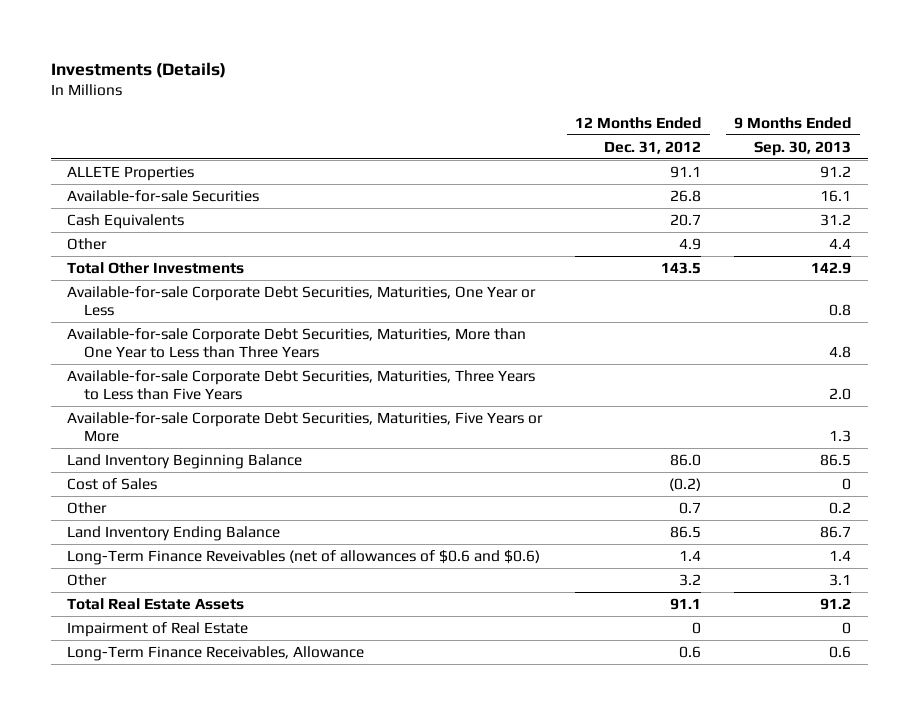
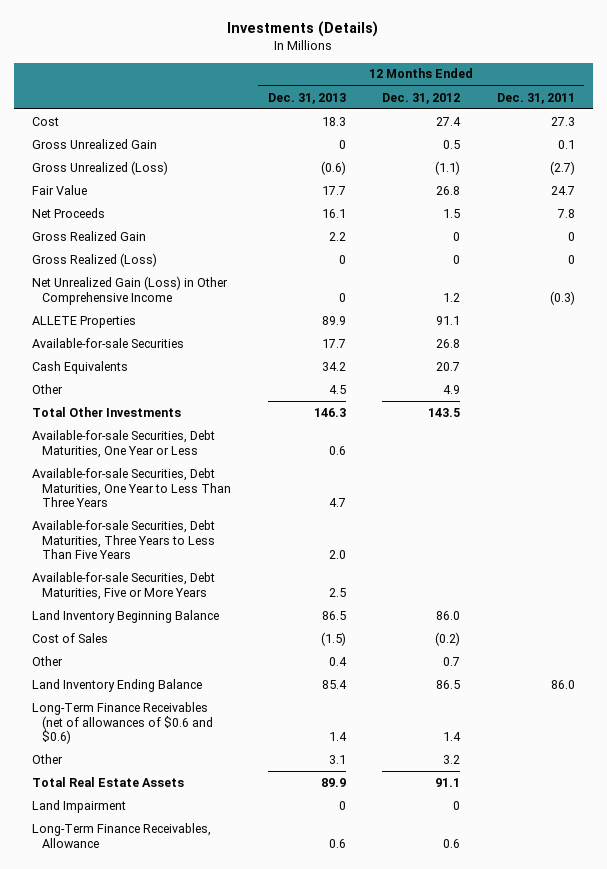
- | 12 Months Ended Dec. 31, 2012 | 9 Months Ended Sep. 30, 2013
+ | 12 Months Ended Dec. 31, 2013 | 12 Months Ended Dec. 31, 2012 | 12 Months Ended Dec. 31, 2011
+ Cost | 18.3 | 27.4 | 27.3
+ Gross Unrealized Gain | 0 | 0.5 | 0.1
+ Gross Unrealized (Loss) | (0.6) | (1.1) | (2.7)
+ Fair Value | 17.7 | 26.8 | 24.7
+ Net Proceeds | 16.1 | 1.5 | 7.8
+ Gross Realized Gain | 2.2 | 0 | 0
+ Gross Realized (Loss) | 0 | 0 | 0
+ Net Unrealized Gain (Loss) in Other Comprehensive Income | 0 | 1.2 | (0.3)
- Available-for-sale Corporate Debt Securities, Maturities, One Year or Less | | 0.8
- Available-for-sale Corporate Debt Securities, Maturities, More than One Year to Less than Three Years | | 4.8
- Available-for-sale Corporate Debt Securities, Maturities, Three Years to Less than Five Years | | 2.0
- Available-for-sale Corporate Debt Securities, Maturities, Five Years or More | | 1.3
+ Available-for-sale Securities, Debt Maturities, One Year or Less | 0.6 | |
+ Available-for-sale Securities, Debt Maturities, One Year to Less Than Three Years | 4.7 | |
+ Available-for-sale Securities, Debt Maturities, Three Years to Less Than Five Years | 2.0 | |
+ Available-for-sale Securities, Debt Maturities, Five or More Years | 2.5 | |
- Long-Term Finance Reveivables (net of allowances of $0.6 and $0.6) | 1.4 | 1.4
+ Long-Term Finance Receivables (net of allowances of $0.6 and $0.6) | 1.4 | 1.4 |
- Impairment of Real Estate | 0 | 0
+ Land Impairment | 0 | 0 |

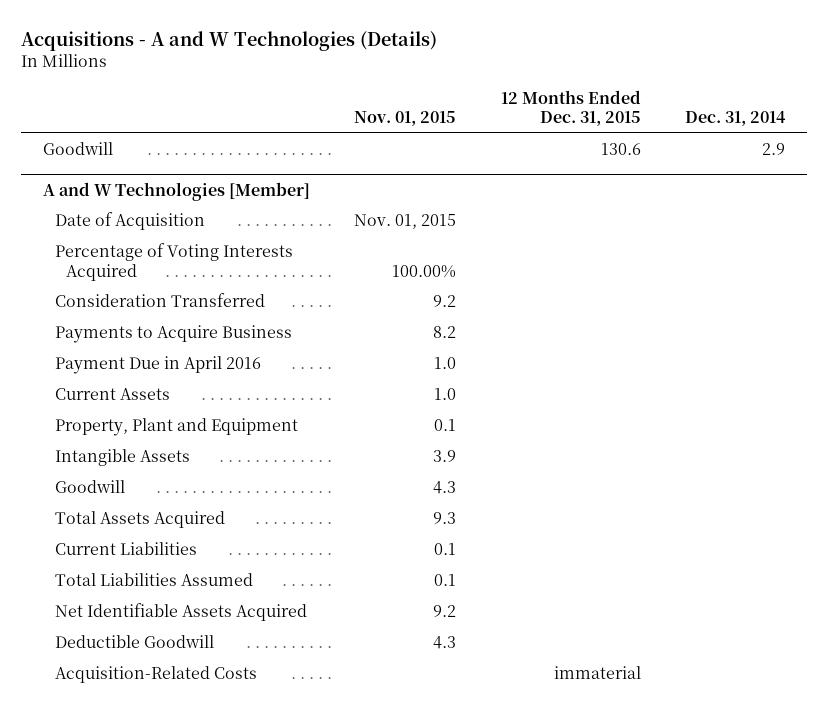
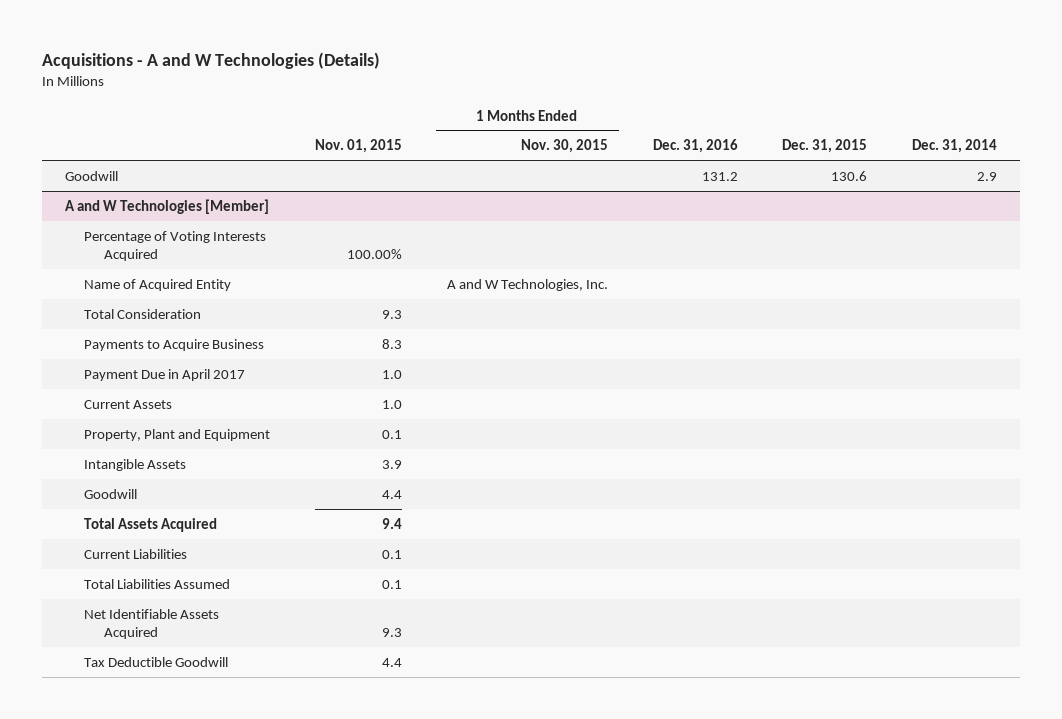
- | Nov. 01, 2015 | 12 Months Ended Dec. 31, 2015 | Dec. 31, 2014
+ | Nov. 01, 2015 | 1 Months Ended Nov. 30, 2015 | Dec. 31, 2016 | Dec. 31, 2015 | Dec. 31, 2014
@ A and W Technologies [Member]
- Date of Acquisition | Nov. 01, 2015 | |
- Consideration Transferred | 9.2 | |
- Payments to Acquire Business | 8.2 | |
- Payment Due in April 2016 | 1.0 | |
+ Name of Acquired Entity | | A and W Technologies, Inc. | | |
+ Total Consideration | 9.3 | | | |
+ Payments to Acquire Business | 8.3 | | | |
+ Payment Due in April 2017 | 1.0 | | | |
- Goodwill | 4.3 | |
- Total Assets Acquired | 9.3 | |
+ Goodwill | 4.4 | | | |
+ Total Assets Acquired | 9.4 | | | |
- Net Identifiable Assets Acquired | 9.2 | |
- Deductible Goodwill | 4.3 | |
- Acquisition-Related Costs | | immaterial |
+ Net Identifiable Assets Acquired | 9.3 | | | |
+ Tax Deductible Goodwill | 4.4 | | | |

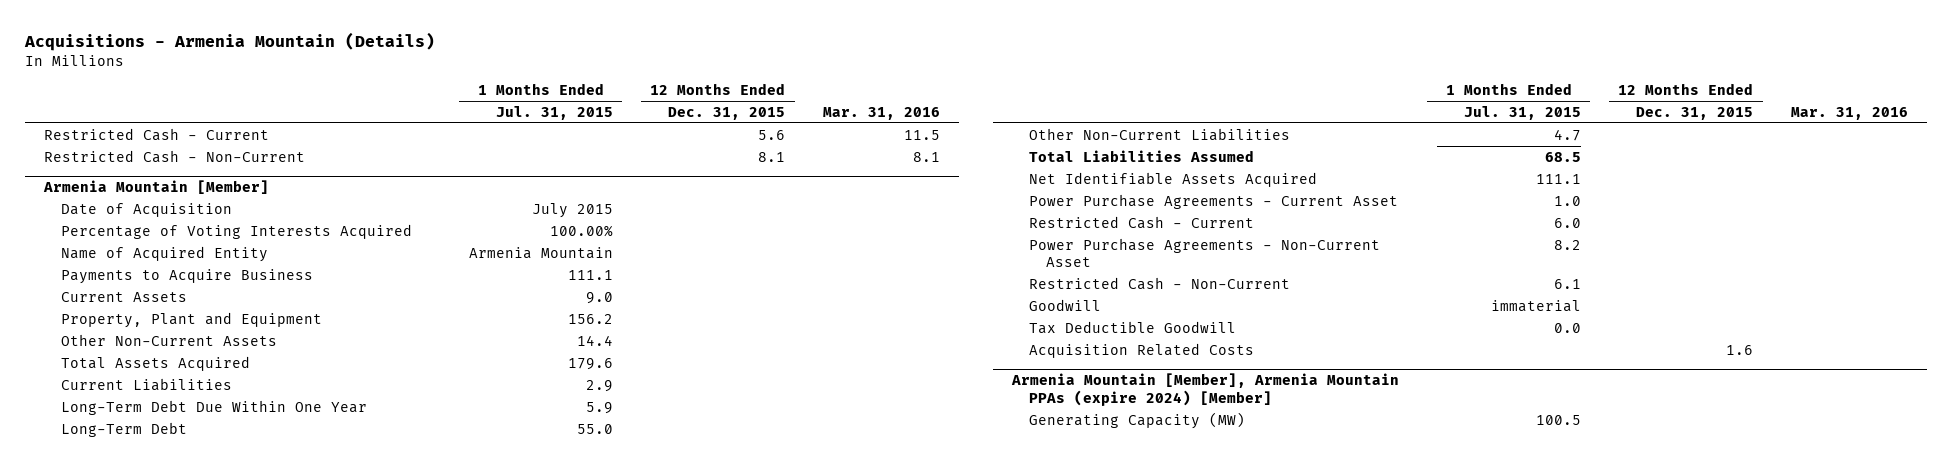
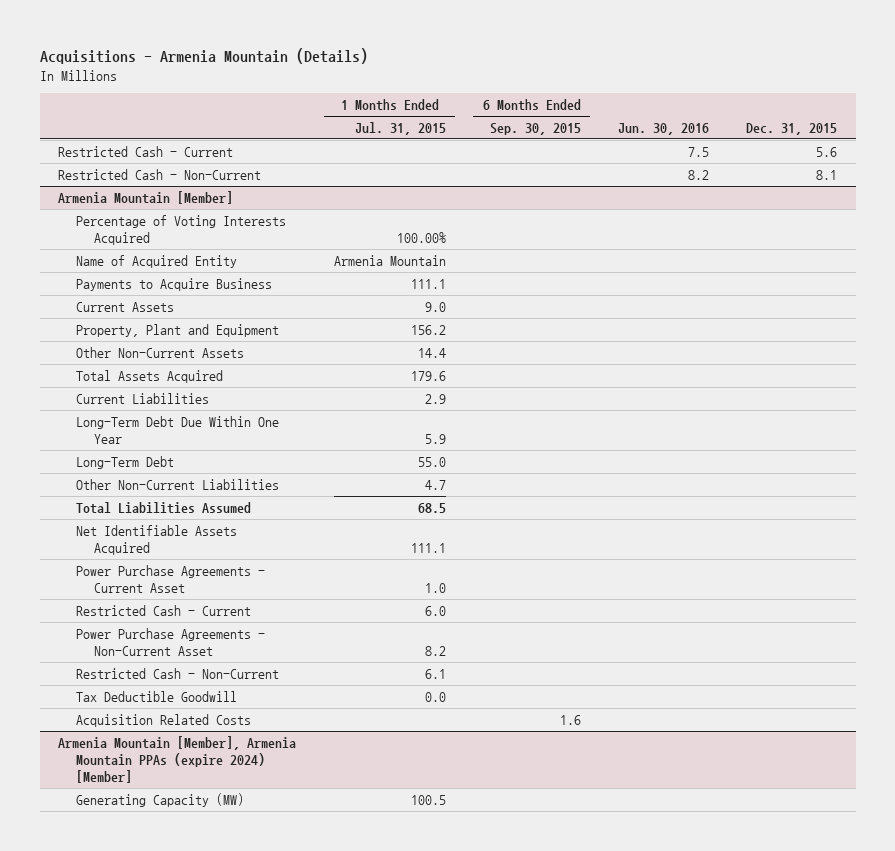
- | 1 Months Ended Jul. 31, 2015 | 12 Months Ended Dec. 31, 2015 | Mar. 31, 2016
+ | 1 Months Ended Jul. 31, 2015 | 6 Months Ended Sep. 30, 2015 | Jun. 30, 2016 | Dec. 31, 2015
@ Armenia Mountain [Member]
- Date of Acquisition | July 2015 | |
- Goodwill | immaterial | |

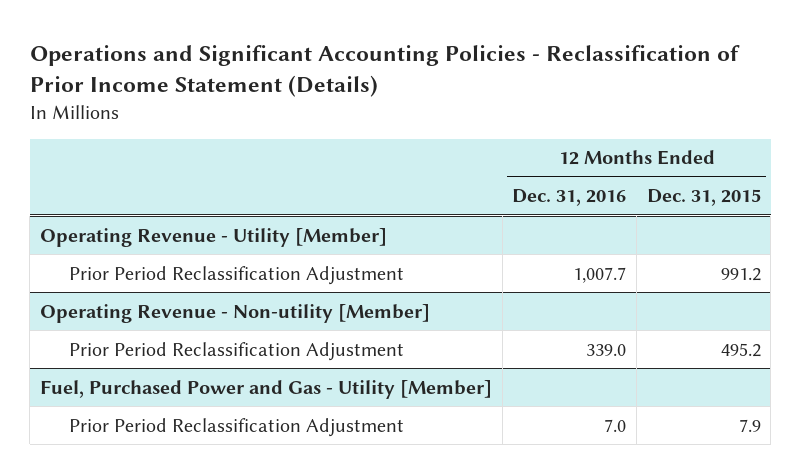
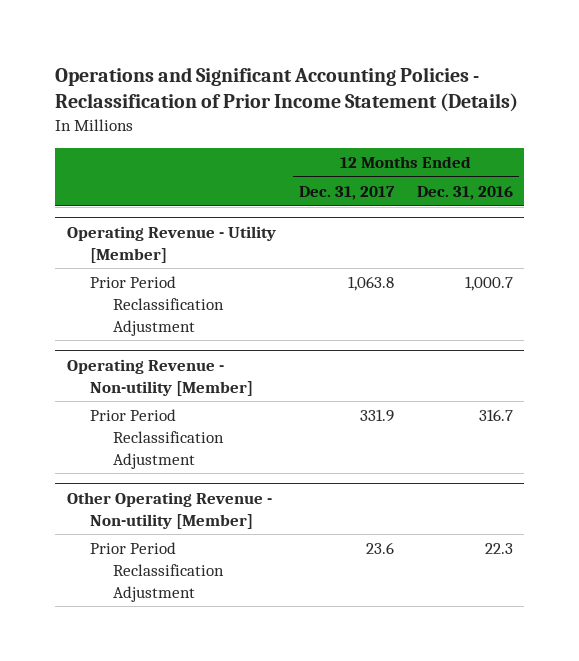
- | 12 Months Ended Dec. 31, 2016 | 12 Months Ended Dec. 31, 2015
+ | 12 Months Ended Dec. 31, 2017 | 12 Months Ended Dec. 31, 2016
@ Operating Revenue - Utility [Member]
- Prior Period Reclassification Adjustment | 1,007.7 | 991.2
+ Prior Period Reclassification Adjustment | 1,063.8 | 1,000.7
@ Operating Revenue - Non-utility [Member]
- Prior Period Reclassification Adjustment | 339.0 | 495.2
- Fuel, Purchased Power and Gas - Utility [Member]
- Prior Period Reclassification Adjustment | 7.0 | 7.9
@ Operating Revenue - Non-utility [Member]
+ Prior Period Reclassification Adjustment | 331.9 | 316.7
+ Other Operating Revenue - Non-utility [Member]
+ Prior Period Reclassification Adjustment | 23.6 | 22.3

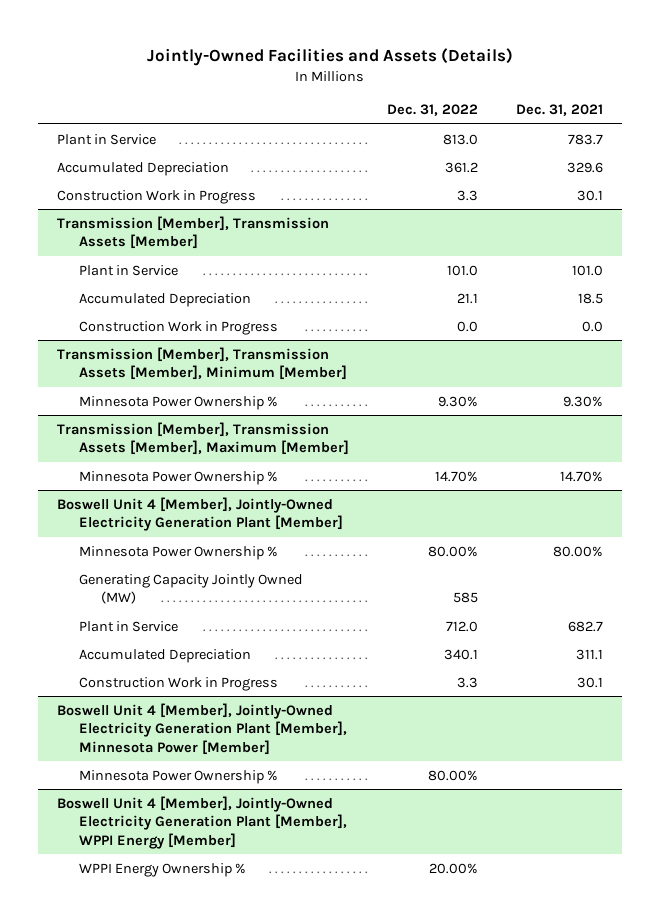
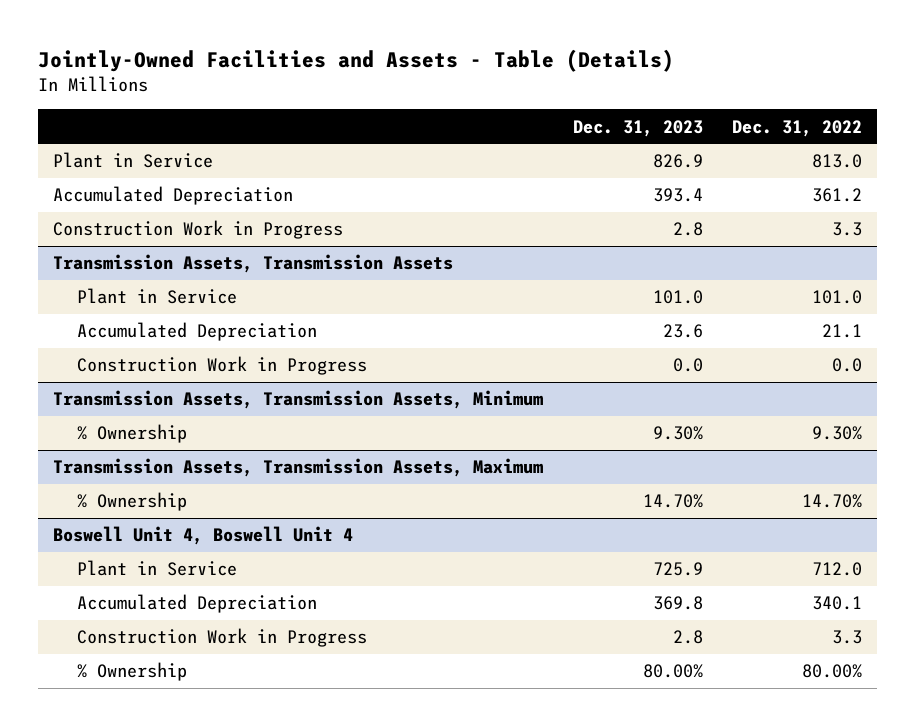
- Jointly-Owned Facilities and Assets (Details)
+ Jointly-Owned Facilities and Assets - Table (Details)
- | Dec. 31, 2022 | Dec. 31, 2021
+ | Dec. 31, 2023 | Dec. 31, 2022
- Transmission [Member], Transmission Assets [Member]
+ Transmission Assets, Transmission Assets
- Transmission [Member], Transmission Assets [Member], Minimum [Member]
- Minnesota Power Ownership % | 9.30% | 9.30%
- Transmission [Member], Transmission Assets [Member], Maximum [Member]
- Minnesota Power Ownership % | 14.70% | 14.70%
- Boswell Unit 4 [Member], Jointly-Owned Electricity Generation Plant [Member]
- Minnesota Power Ownership % | 80.00% | 80.00%
- Generating Capacity Jointly Owned (MW) | 585 |
+ Transmission Assets, Transmission Assets, Minimum
+ % Ownership | 9.30% | 9.30%
+ Transmission Assets, Transmission Assets, Maximum
+ % Ownership | 14.70% | 14.70%
+ Boswell Unit 4, Boswell Unit 4
- Boswell Unit 4 [Member], Jointly-Owned Electricity Generation Plant [Member], Minnesota Power [Member]
- Minnesota Power Ownership % | 80.00% |
- Boswell Unit 4 [Member], Jointly-Owned Electricity Generation Plant [Member], WPPI Energy [Member]
- WPPI Energy Ownership % | 20.00% |
+ % Ownership | 80.00% | 80.00%

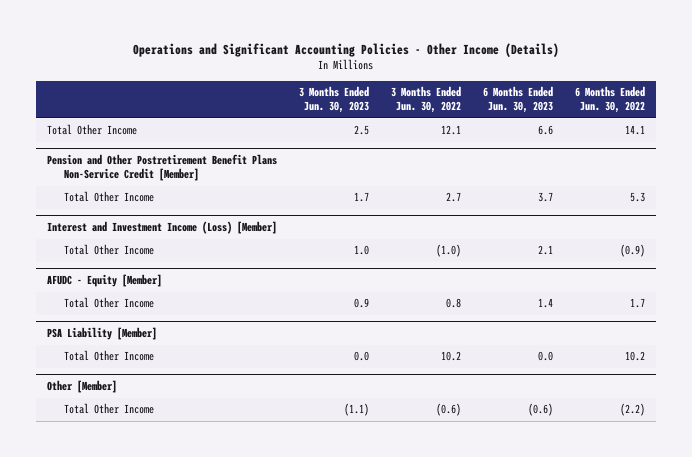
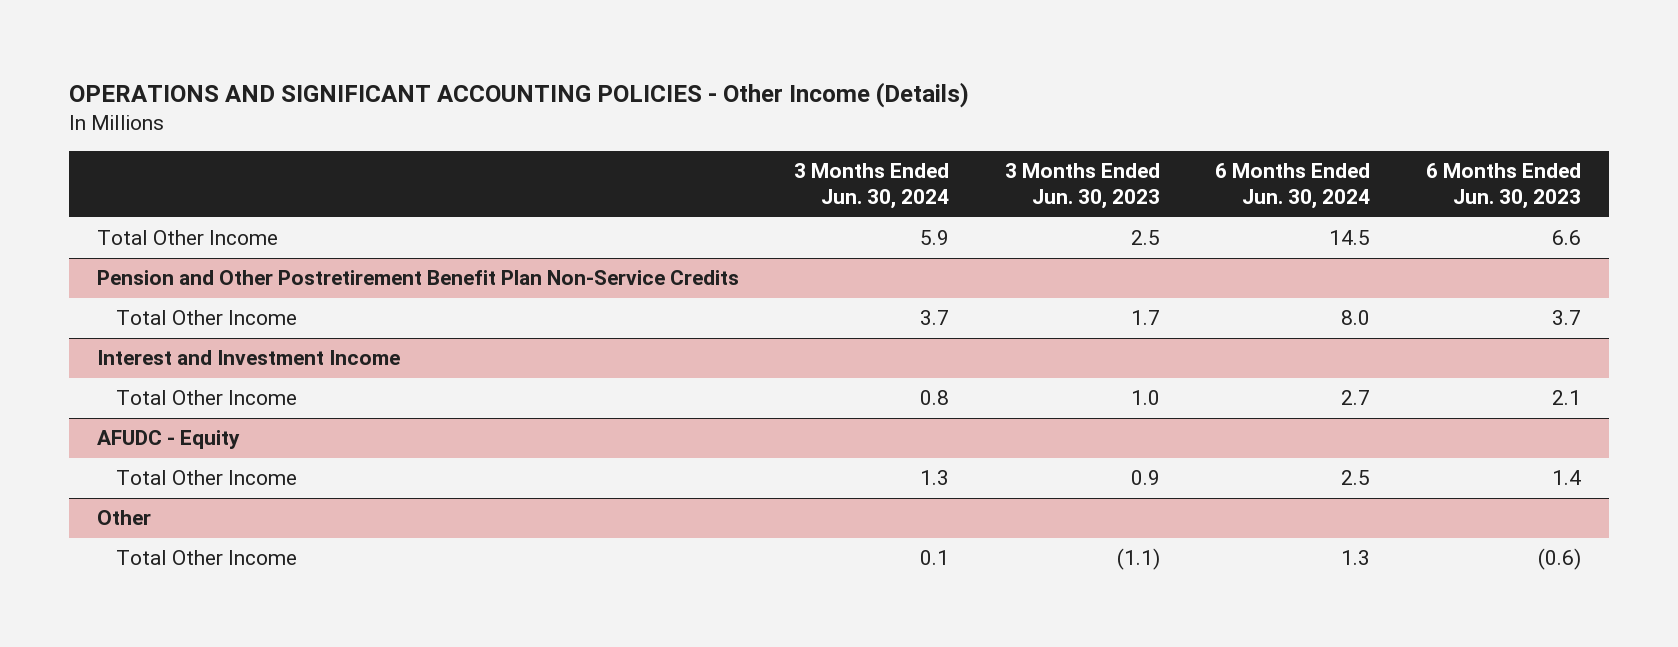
- Operations and Significant Accounting Policies - Other Income (Details)
+ OPERATIONS AND SIGNIFICANT ACCOUNTING POLICIES - Other Income (Details)
- | 3 Months Ended Jun. 30, 2023 | 3 Months Ended Jun. 30, 2022 | 6 Months Ended Jun. 30, 2023 | 6 Months Ended Jun. 30, 2022
+ | 3 Months Ended Jun. 30, 2024 | 3 Months Ended Jun. 30, 2023 | 6 Months Ended Jun. 30, 2024 | 6 Months Ended Jun. 30, 2023
- Pension and Other Postretirement Benefit Plans Non-Service Credit [Member]
+ Pension and Other Postretirement Benefit Plan Non-Service Credits
- Interest and Investment Income (Loss) [Member]
+ Interest and Investment Income
- AFUDC - Equity [Member]
+ AFUDC - Equity
- PSA Liability [Member]
- Total Other Income | 0.0 | 10.2 | 0.0 | 10.2
- Other [Member]
+ Other

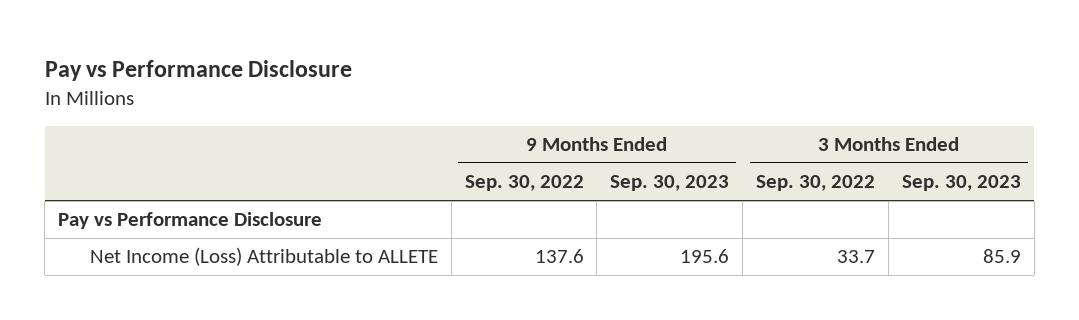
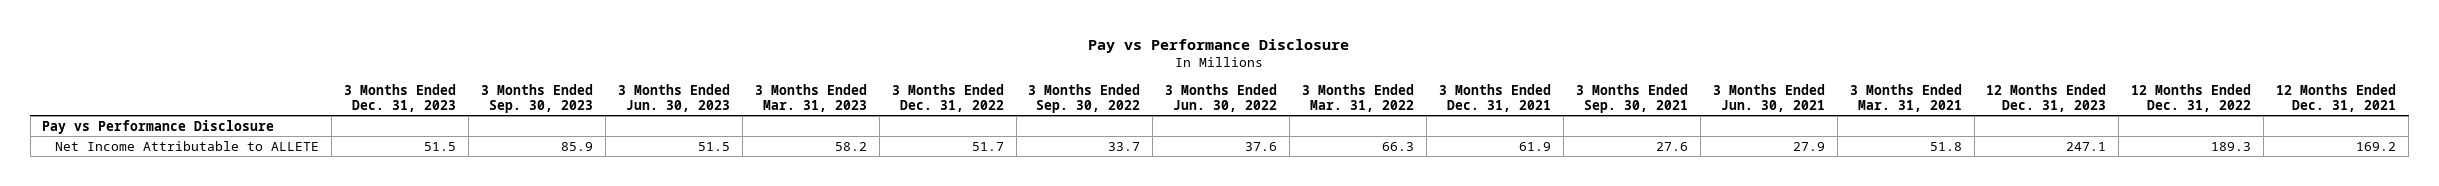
- | 9 Months Ended Sep. 30, 2022 | 9 Months Ended Sep. 30, 2023 | 3 Months Ended Sep. 30, 2022 | 3 Months Ended Sep. 30, 2023
+ | 3 Months Ended Dec. 31, 2023 | 3 Months Ended Sep. 30, 2023 | 3 Months Ended Jun. 30, 2023 | 3 Months Ended Mar. 31, 2023 | 3 Months Ended Dec. 31, 2022 | 3 Months Ended Sep. 30, 2022 | 3 Months Ended Jun. 30, 2022 | 3 Months Ended Mar. 31, 2022 | 3 Months Ended Dec. 31, 2021 | 3 Months Ended Sep. 30, 2021 | 3 Months Ended Jun. 30, 2021 | 3 Months Ended Mar. 31, 2021 | 12 Months Ended Dec. 31, 2023 | 12 Months Ended Dec. 31, 2022 | 12 Months Ended Dec. 31, 2021
- Net Income (Loss) Attributable to ALLETE | 137.6 | 195.6 | 33.7 | 85.9
+ Net Income Attributable to ALLETE | 51.5 | 85.9 | 51.5 | 58.2 | 51.7 | 33.7 | 37.6 | 66.3 | 61.9 | 27.6 | 27.9 | 51.8 | 247.1 | 189.3 | 169.2

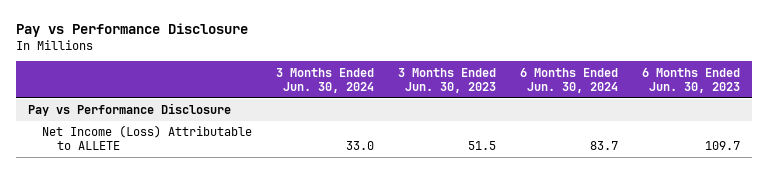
- | 3 Months Ended Dec. 31, 2023 | 3 Months Ended Sep. 30, 2023 | 3 Months Ended Jun. 30, 2023 | 3 Months Ended Mar. 31, 2023 | 3 Months Ended Dec. 31, 2022 | 3 Months Ended Sep. 30, 2022 | 3 Months Ended Jun. 30, 2022 | 3 Months Ended Mar. 31, 2022 | 3 Months Ended Dec. 31, 2021 | 3 Months Ended Sep. 30, 2021 | 3 Months Ended Jun. 30, 2021 | 3 Months Ended Mar. 31, 2021 | 12 Months Ended Dec. 31, 2023 | 12 Months Ended Dec. 31, 2022 | 12 Months Ended Dec. 31, 2021
+ | 3 Months Ended Jun. 30, 2024 | 3 Months Ended Jun. 30, 2023 | 6 Months Ended Jun. 30, 2024 | 6 Months Ended Jun. 30, 2023
- Net Income Attributable to ALLETE | 51.5 | 85.9 | 51.5 | 58.2 | 51.7 | 33.7 | 37.6 | 66.3 | 61.9 | 27.6 | 27.9 | 51.8 | 247.1 | 189.3 | 169.2
+ Net Income (Loss) Attributable to ALLETE | 33.0 | 51.5 | 83.7 | 109.7

